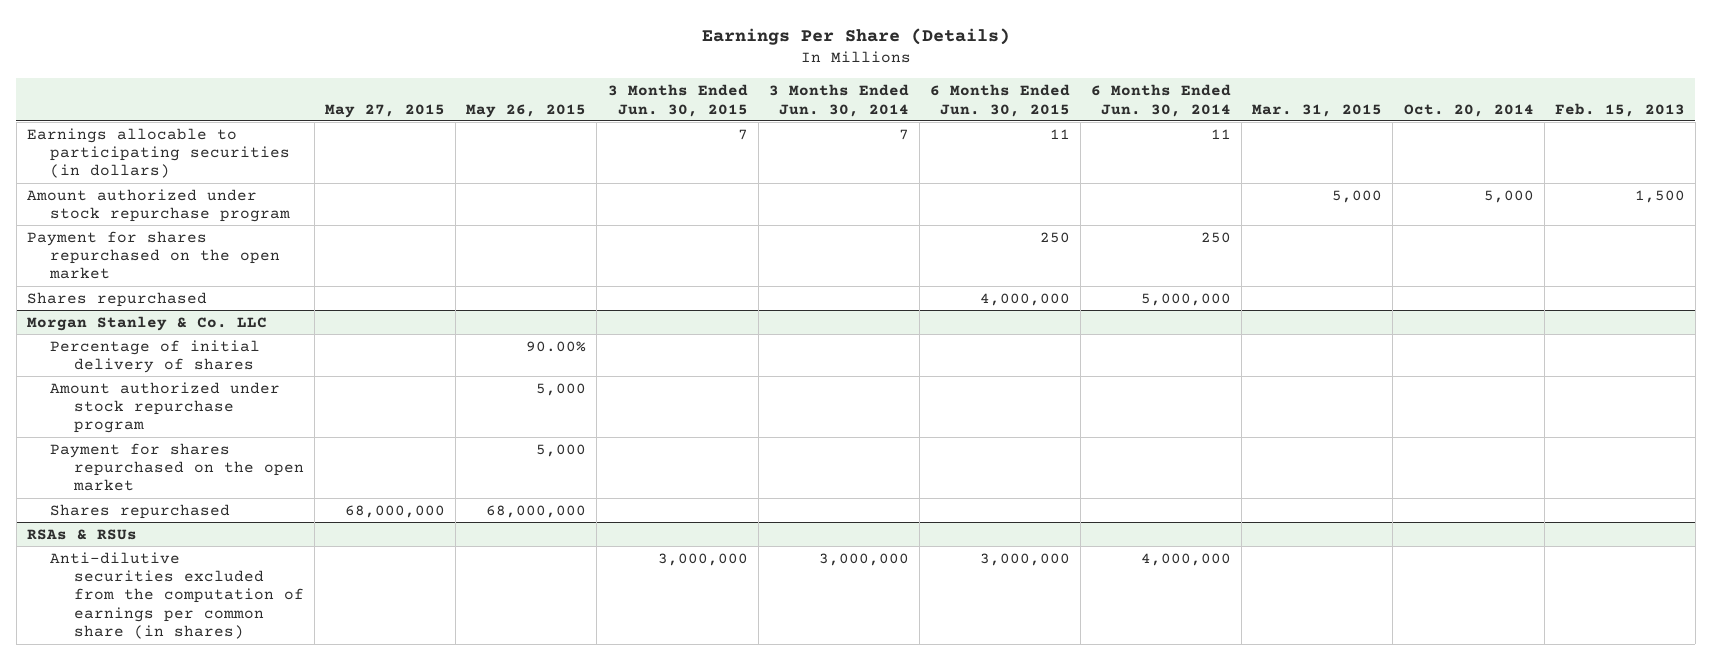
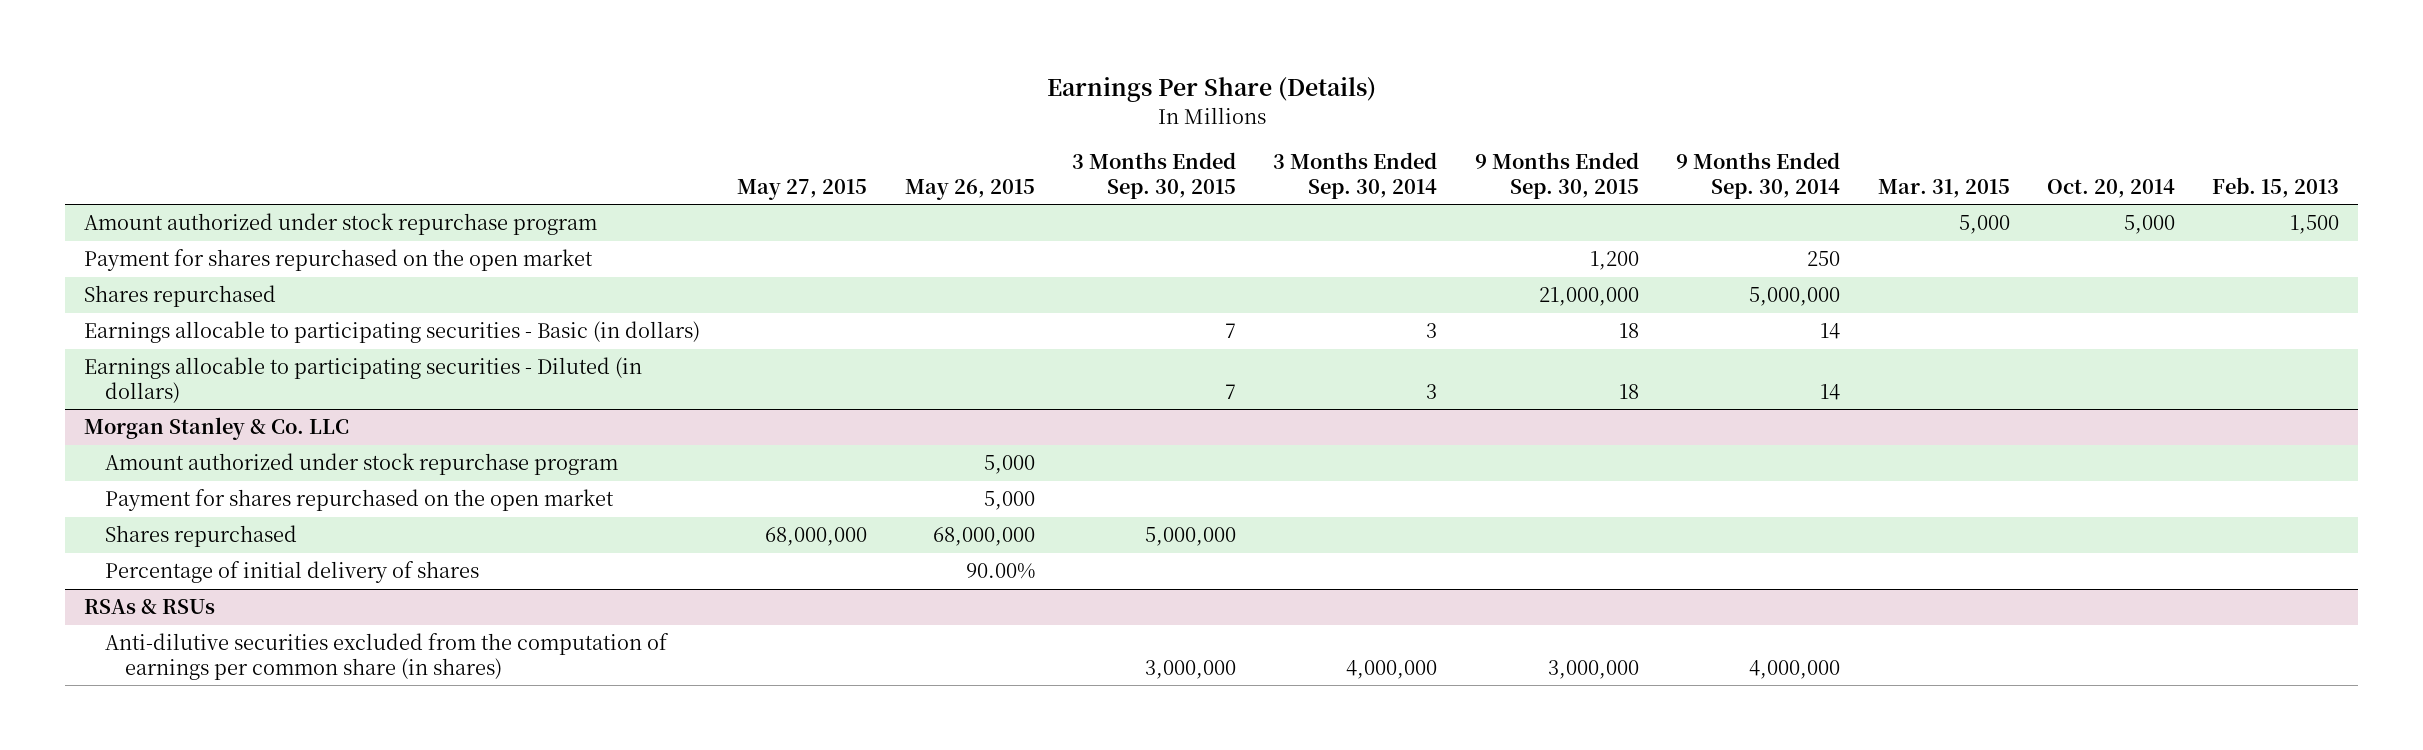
- | May 27, 2015 | May 26, 2015 | 3 Months Ended Jun. 30, 2015 | 3 Months Ended Jun. 30, 2014 | 6 Months Ended Jun. 30, 2015 | 6 Months Ended Jun. 30, 2014 | Mar. 31, 2015 | Oct. 20, 2014 | Feb. 15, 2013
+ | May 27, 2015 | May 26, 2015 | 3 Months Ended Sep. 30, 2015 | 3 Months Ended Sep. 30, 2014 | 9 Months Ended Sep. 30, 2015 | 9 Months Ended Sep. 30, 2014 | Mar. 31, 2015 | Oct. 20, 2014 | Feb. 15, 2013
- Earnings allocable to participating securities (in dollars) | | | 7 | 7 | 11 | 11 | | |
+ Earnings allocable to participating securities - Basic (in dollars) | | | 7 | 3 | 18 | 14 | | |
+ Earnings allocable to participating securities - Diluted (in dollars) | | | 7 | 3 | 18 | 14 | | |
@ Morgan Stanley & Co. LLC
moved down: Percentage of initial delivery of shares | | 90.00% | | | | | | |

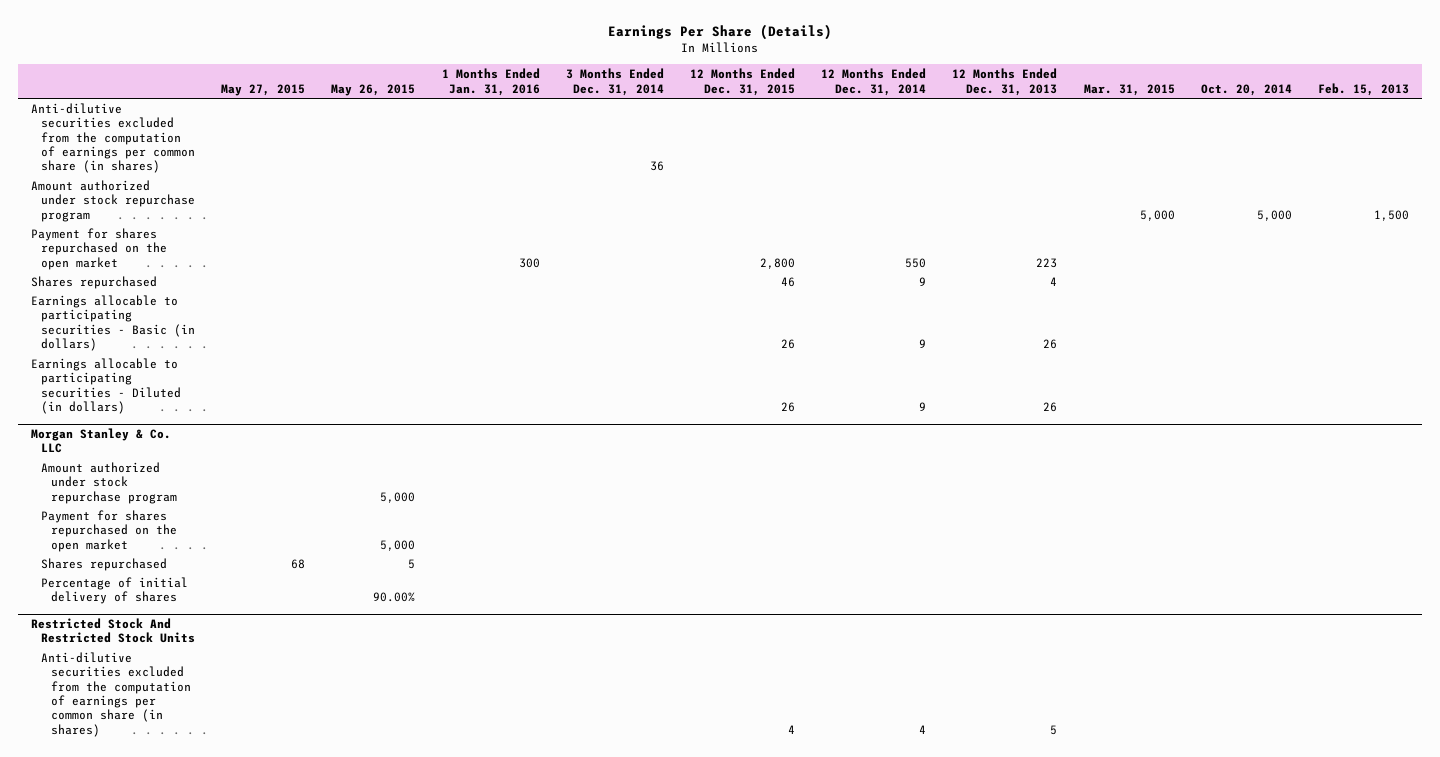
- | May 27, 2015 | May 26, 2015 | 3 Months Ended Sep. 30, 2015 | 3 Months Ended Sep. 30, 2014 | 9 Months Ended Sep. 30, 2015 | 9 Months Ended Sep. 30, 2014 | Mar. 31, 2015 | Oct. 20, 2014 | Feb. 15, 2013
+ | May 27, 2015 | May 26, 2015 | 1 Months Ended Jan. 31, 2016 | 3 Months Ended Dec. 31, 2014 | 12 Months Ended Dec. 31, 2015 | 12 Months Ended Dec. 31, 2014 | 12 Months Ended Dec. 31, 2013 | Mar. 31, 2015 | Oct. 20, 2014 | Feb. 15, 2013
+ Anti-dilutive securities excluded from the computation of earnings per common share (in shares) | | | | 36 | | | | | |
@ Morgan Stanley & Co. LLC
- Shares repurchased | 68,000,000 | 68,000,000 | 5,000,000 | | | | | |
+ Shares repurchased | 68 | 5 | | | | | | | |
- RSAs & RSUs
+ Restricted Stock And Restricted Stock Units

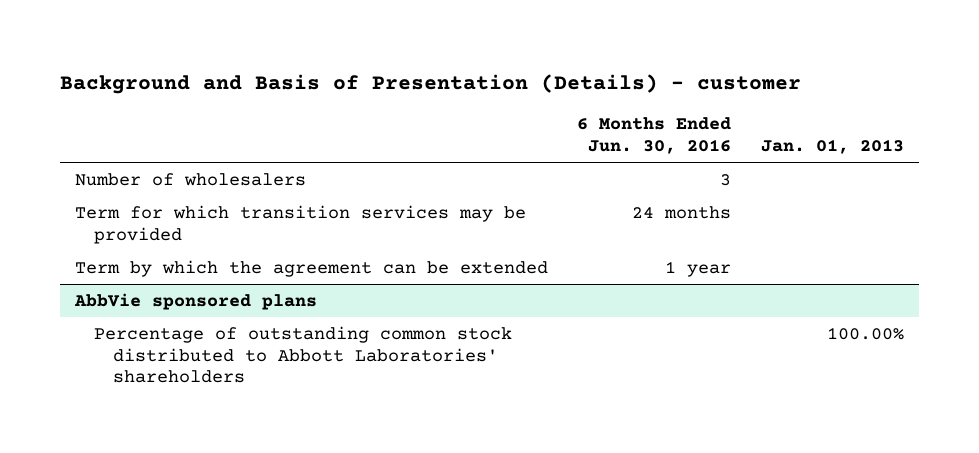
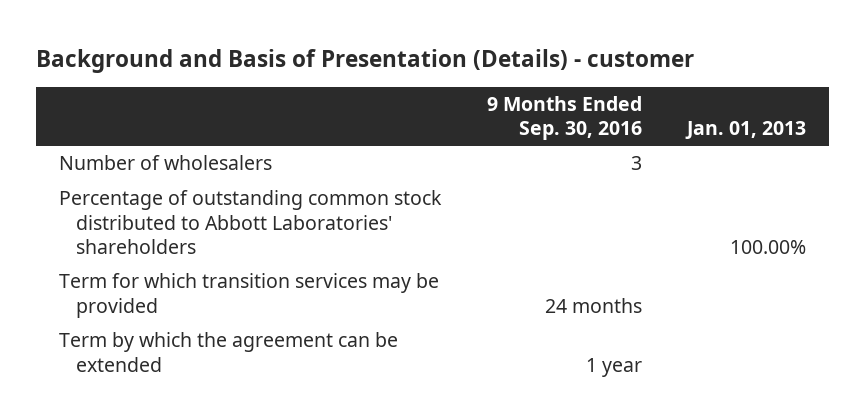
- | 6 Months Ended Jun. 30, 2016 | Jan. 01, 2013
+ | 9 Months Ended Sep. 30, 2016 | Jan. 01, 2013
+ Percentage of outstanding common stock distributed to Abbott Laboratories' shareholders | | 100.00%
- AbbVie sponsored plans
- Percentage of outstanding common stock distributed to Abbott Laboratories' shareholders | | 100.00%

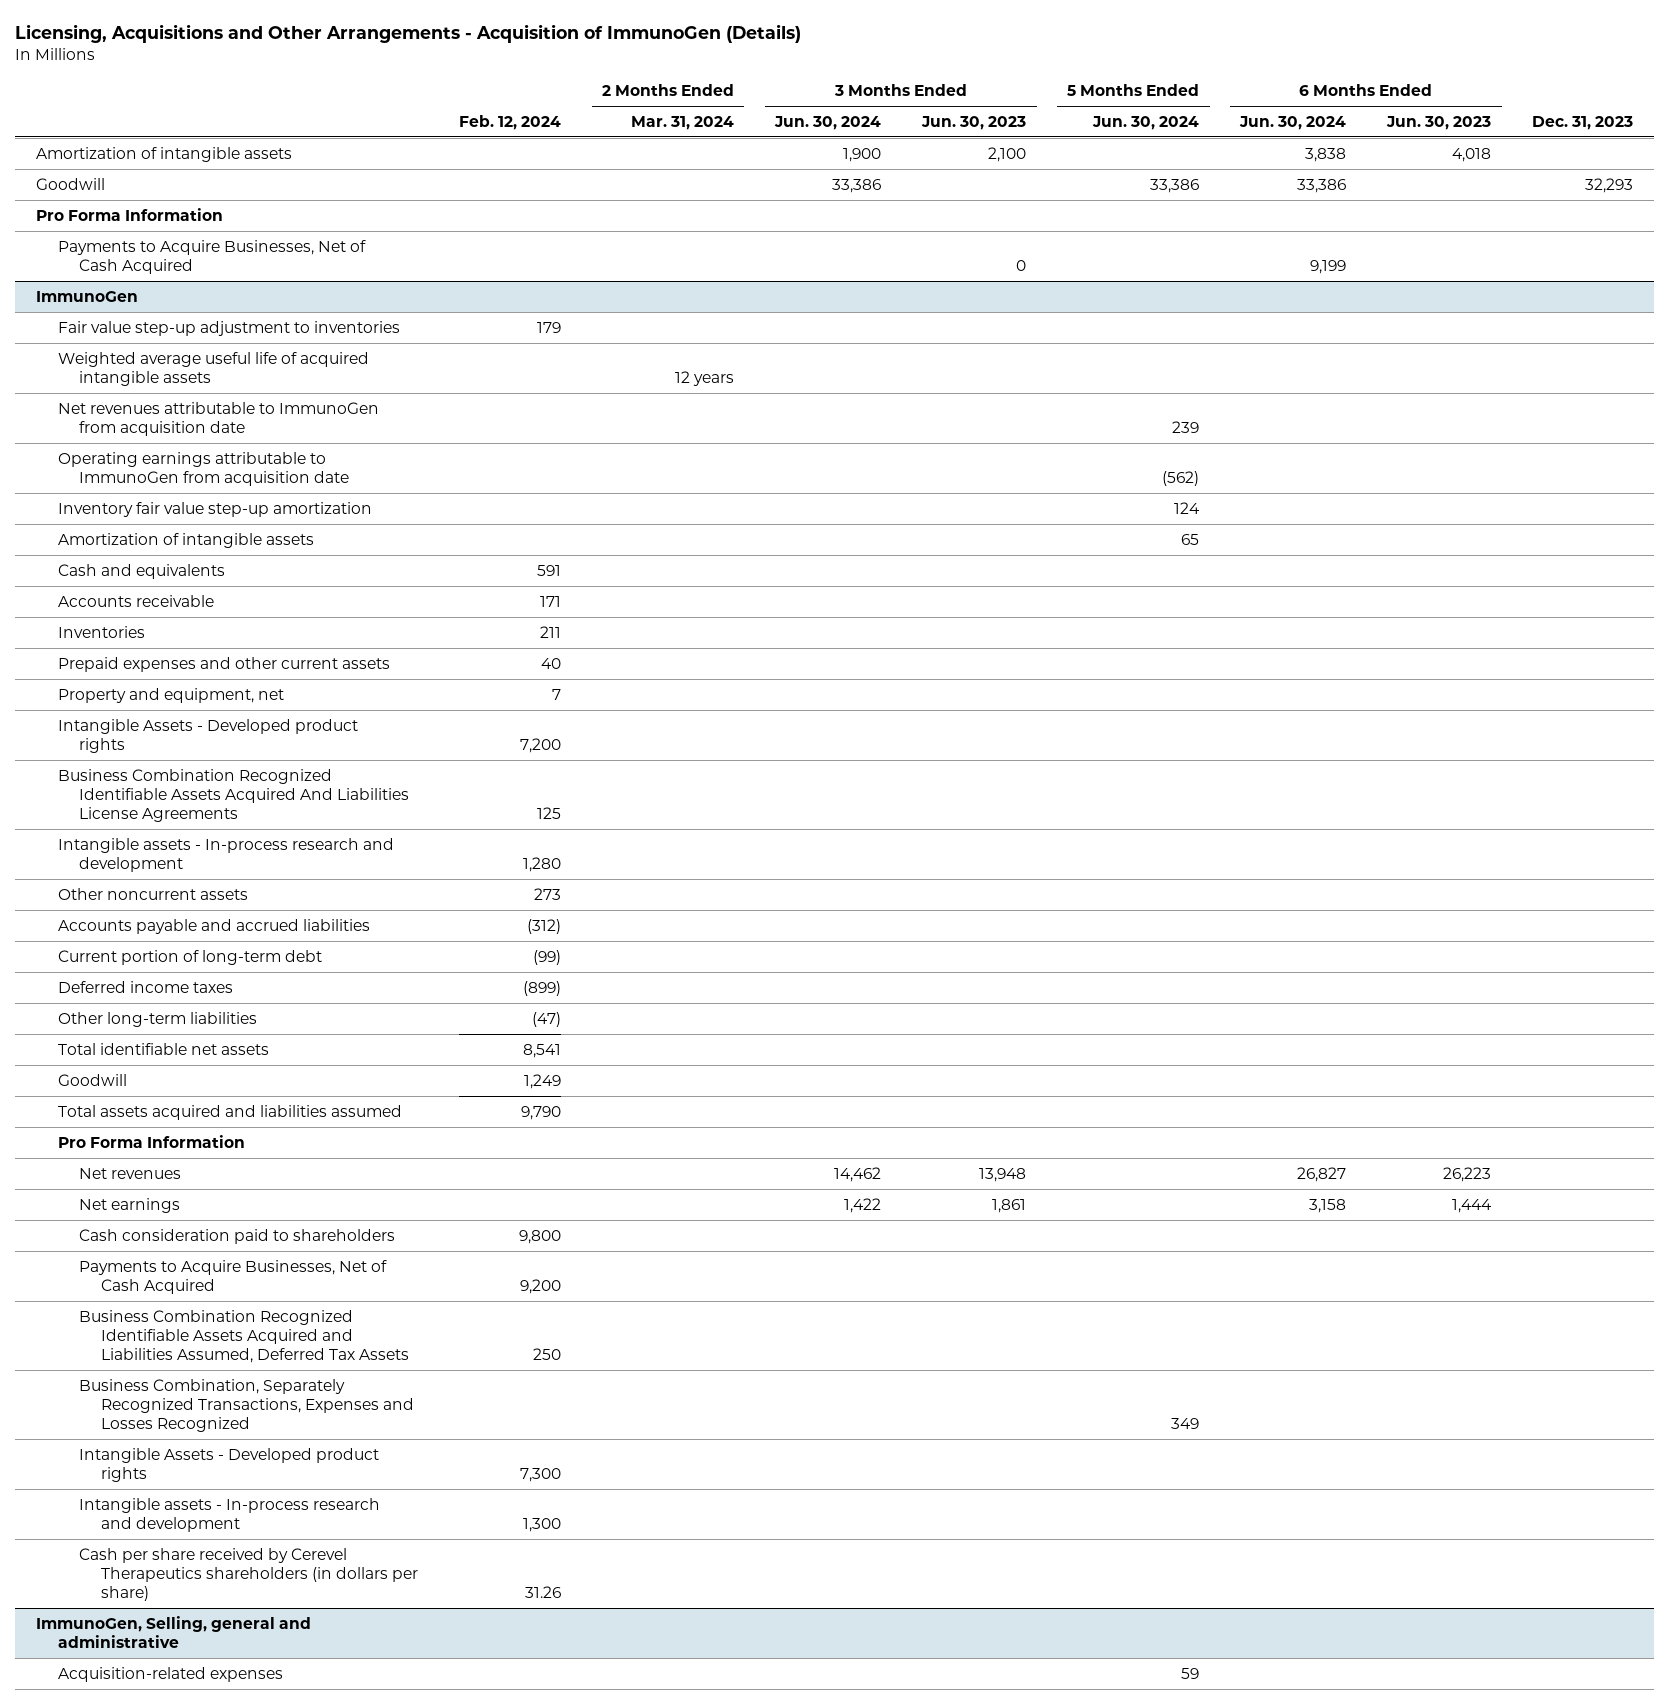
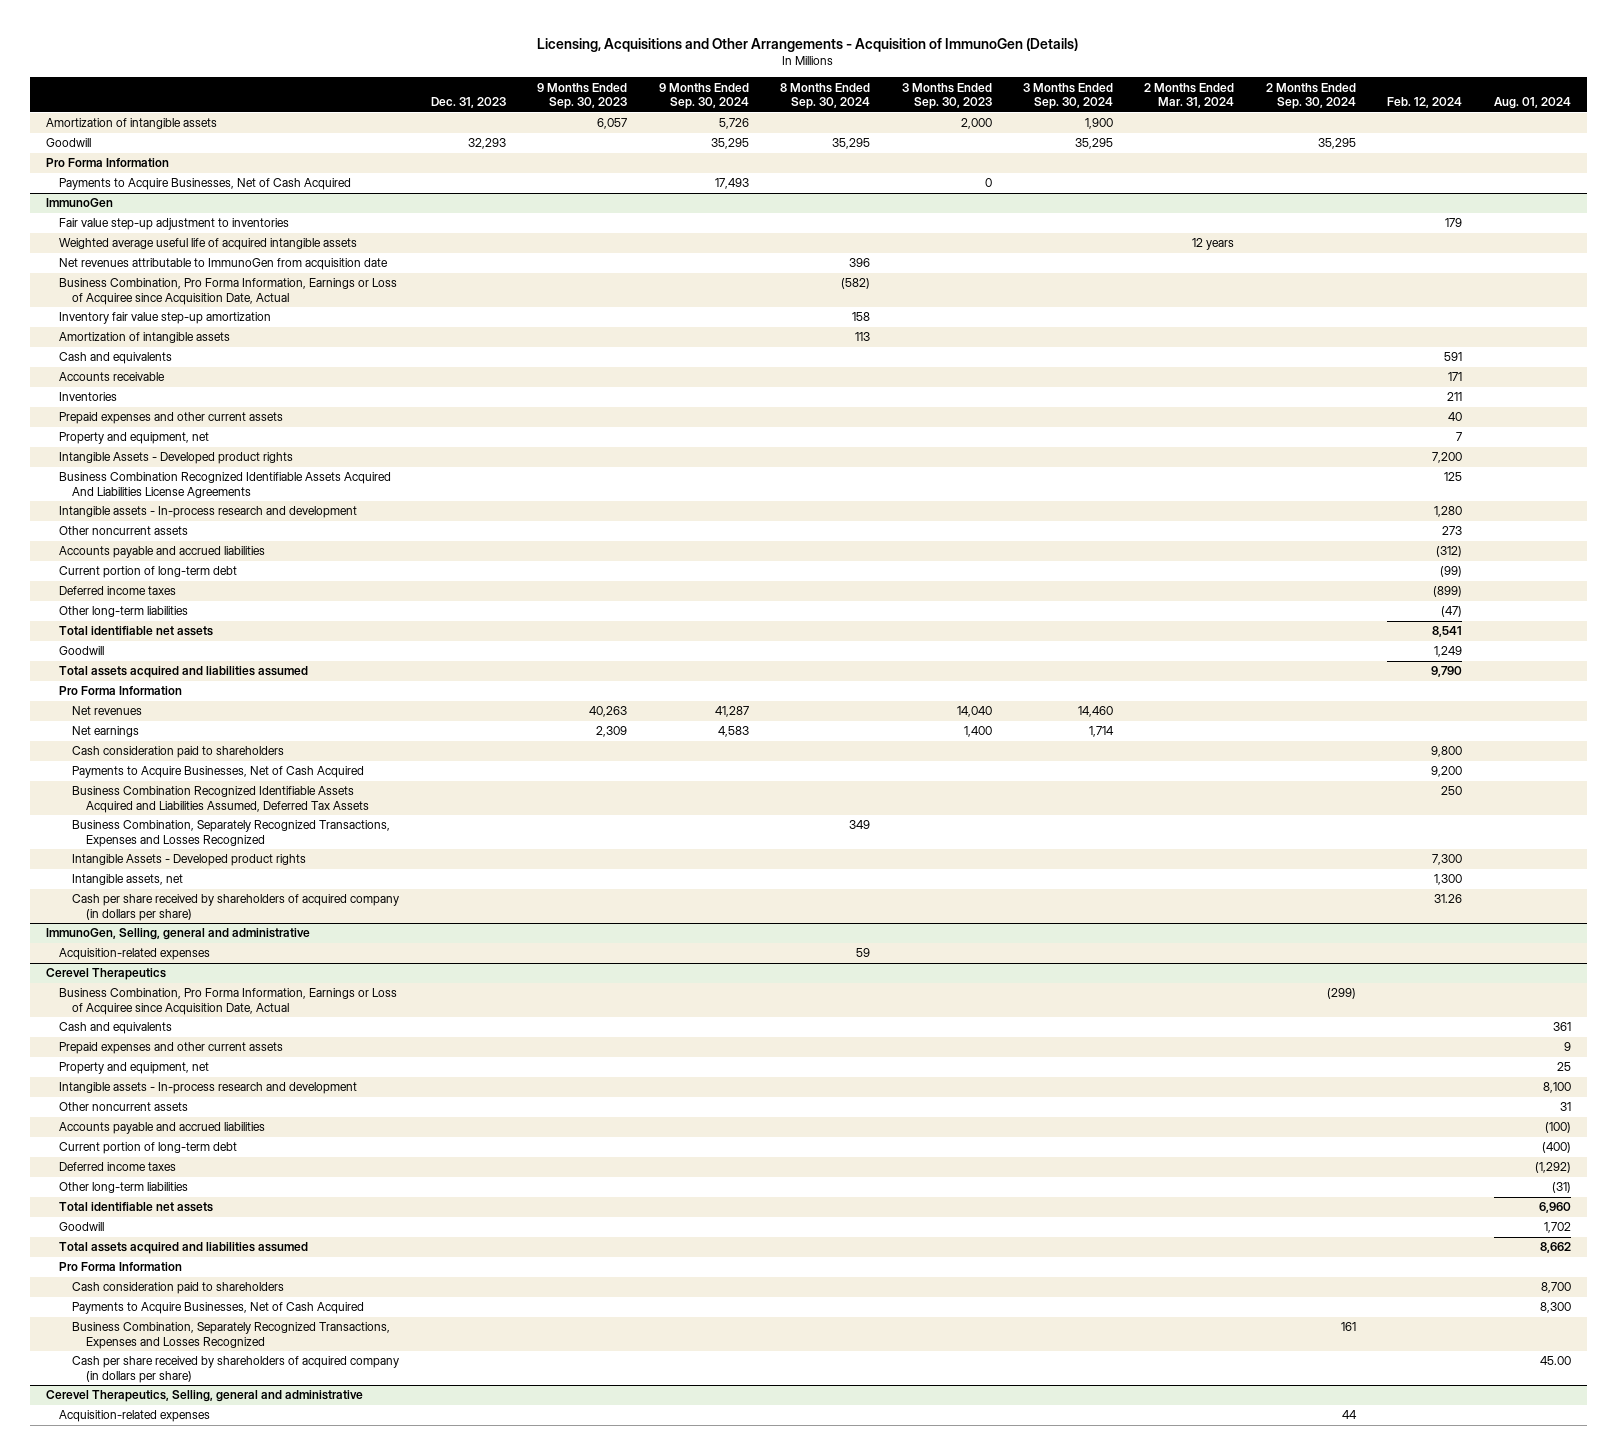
- | Feb. 12, 2024 | 2 Months Ended Mar. 31, 2024 | 3 Months Ended Jun. 30, 2024 | 3 Months Ended Jun. 30, 2023 | 5 Months Ended Jun. 30, 2024 | 6 Months Ended Jun. 30, 2024 | 6 Months Ended Jun. 30, 2023 | Dec. 31, 2023
+ | Dec. 31, 2023 | 9 Months Ended Sep. 30, 2023 | 9 Months Ended Sep. 30, 2024 | 8 Months Ended Sep. 30, 2024 | 3 Months Ended Sep. 30, 2023 | 3 Months Ended Sep. 30, 2024 | 2 Months Ended Mar. 31, 2024 | 2 Months Ended Sep. 30, 2024 | Feb. 12, 2024 | Aug. 01, 2024
@ ImmunoGen
- Operating earnings attributable to ImmunoGen from acquisition date | | | | | (562) | | |
+ Business Combination, Pro Forma Information, Earnings or Loss of Acquiree since Acquisition Date, Actual | | | | (582) | | | | | |
- Intangible assets - In-process research and development | 1,300 | | | | | | |
- Cash per share received by Cerevel Therapeutics shareholders (in dollars per share) | 31.26 | | | | | | |
+ Intangible assets, net | | | | | | | | | 1,300 |
+ Cash per share received by shareholders of acquired company (in dollars per share) | | | | | | | | | 31.26 |
+ Cerevel Therapeutics
+ Business Combination, Pro Forma Information, Earnings or Loss of Acquiree since Acquisition Date, Actual | | | | | | | | (299) | |
+ Cash and equivalents | | | | | | | | | | 361
+ Prepaid expenses and other current assets | | | | | | | | | | 9
+ Property and equipment, net | | | | | | | | | | 25
+ Intangible assets - In-process research and development | | | | | | | | | | 8,100
+ Other noncurrent assets | | | | | | | | | | 31
+ Accounts payable and accrued liabilities | | | | | | | | | | (100)
+ Current portion of long-term debt | | | | | | | | | | (400)
+ Deferred income taxes | | | | | | | | | | (1,292)
+ Other long-term liabilities | | | | | | | | | | (31)
+ Total identifiable net assets | | | | | | | | | | 6,960
+ Goodwill | | | | | | | | | | 1,702
+ Total assets acquired and liabilities assumed | | | | | | | | | | 8,662
+ Pro Forma Information
+ Cash consideration paid to shareholders | | | | | | | | | | 8,700
+ Payments to Acquire Businesses, Net of Cash Acquired | | | | | | | | | | 8,300
+ Business Combination, Separately Recognized Transactions, Expenses and Losses Recognized | | | | | | | | 161 | |
+ Cash per share received by shareholders of acquired company (in dollars per share) | | | | | | | | | | 45.00
+ Cerevel Therapeutics, Selling, general and administrative
+ Acquisition-related expenses | | | | | | | | 44 | |

